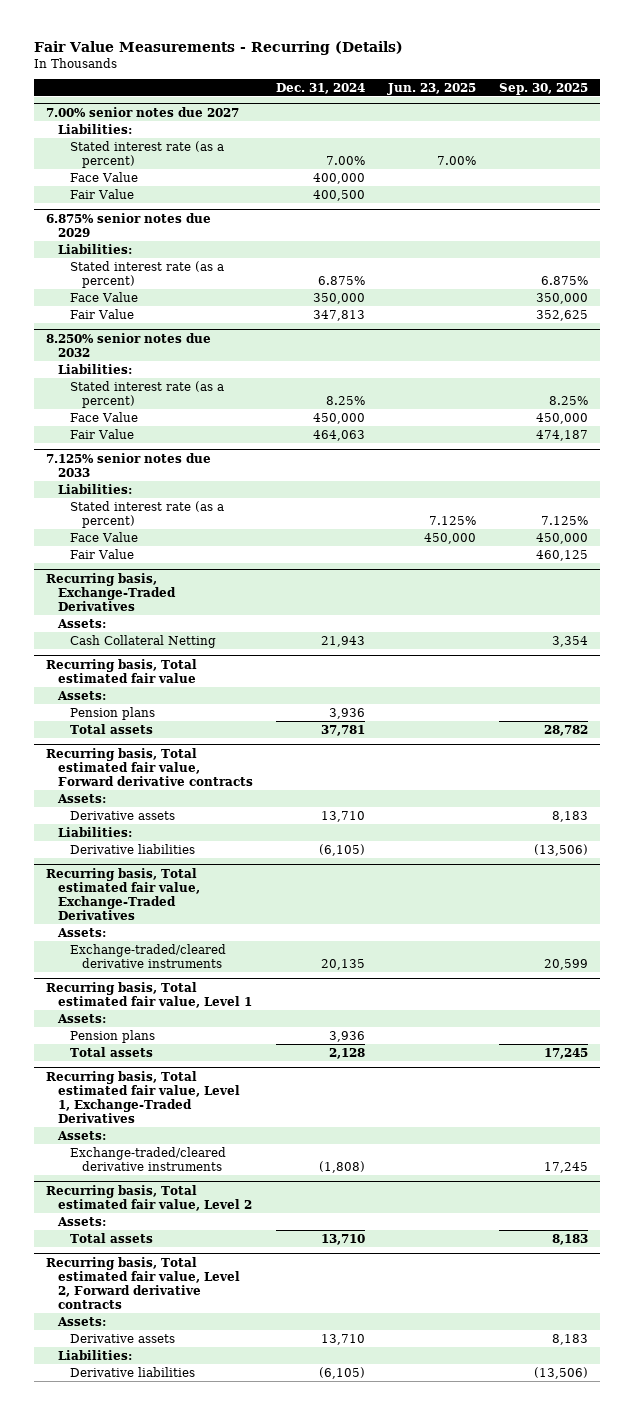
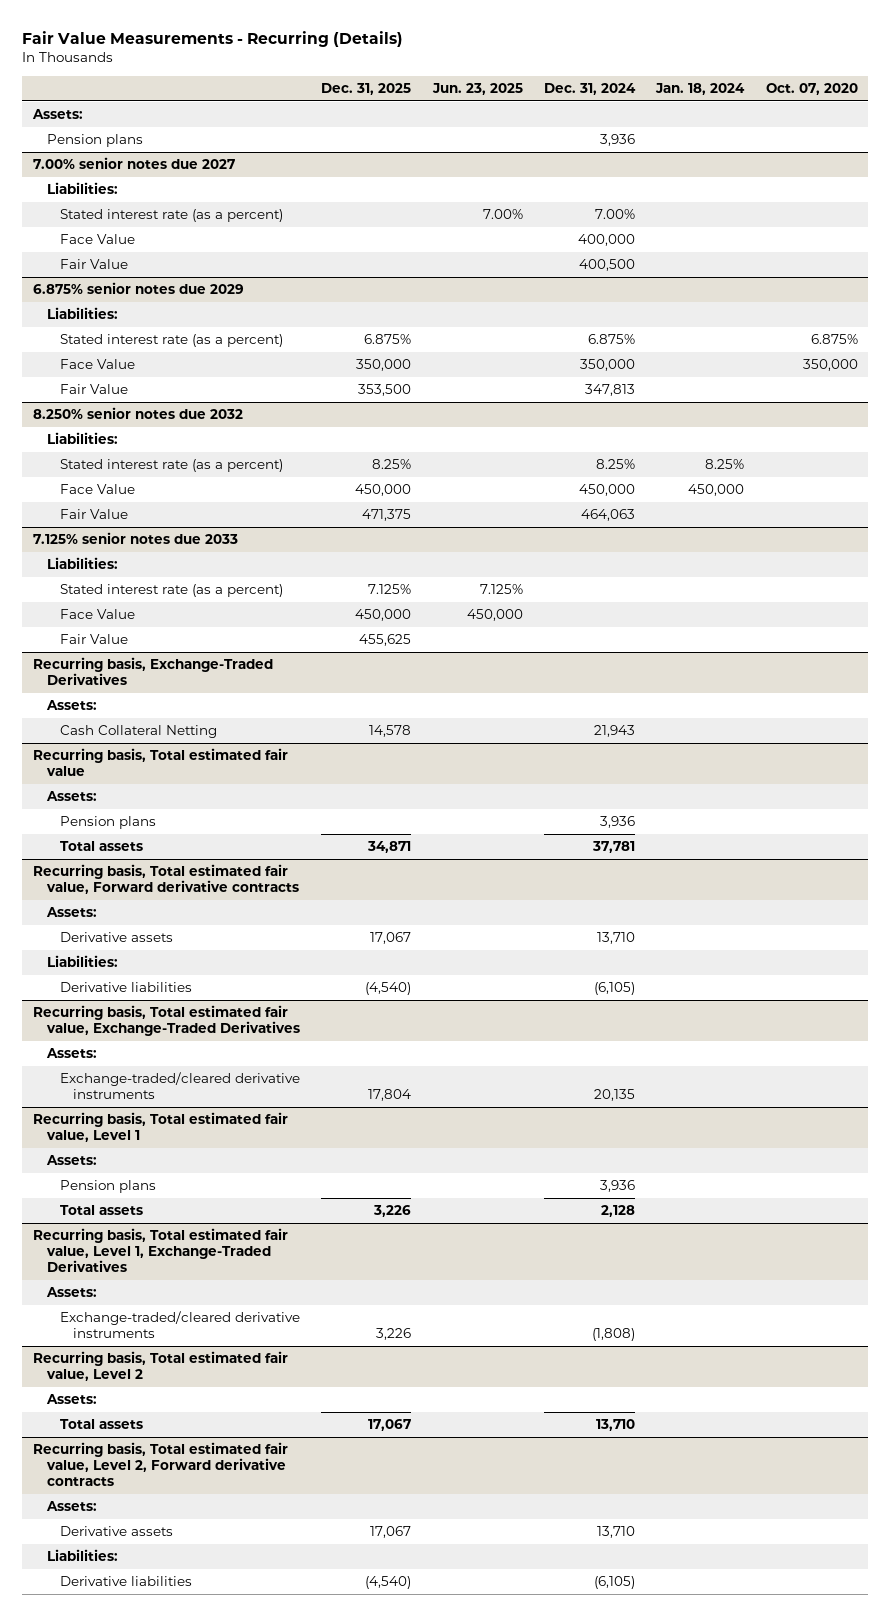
- | Dec. 31, 2024 | Jun. 23, 2025 | Sep. 30, 2025
+ | Dec. 31, 2025 | Jun. 23, 2025 | Dec. 31, 2024 | Jan. 18, 2024 | Oct. 07, 2020
+ Assets:
+ Pension plans | | | 3,936 | |

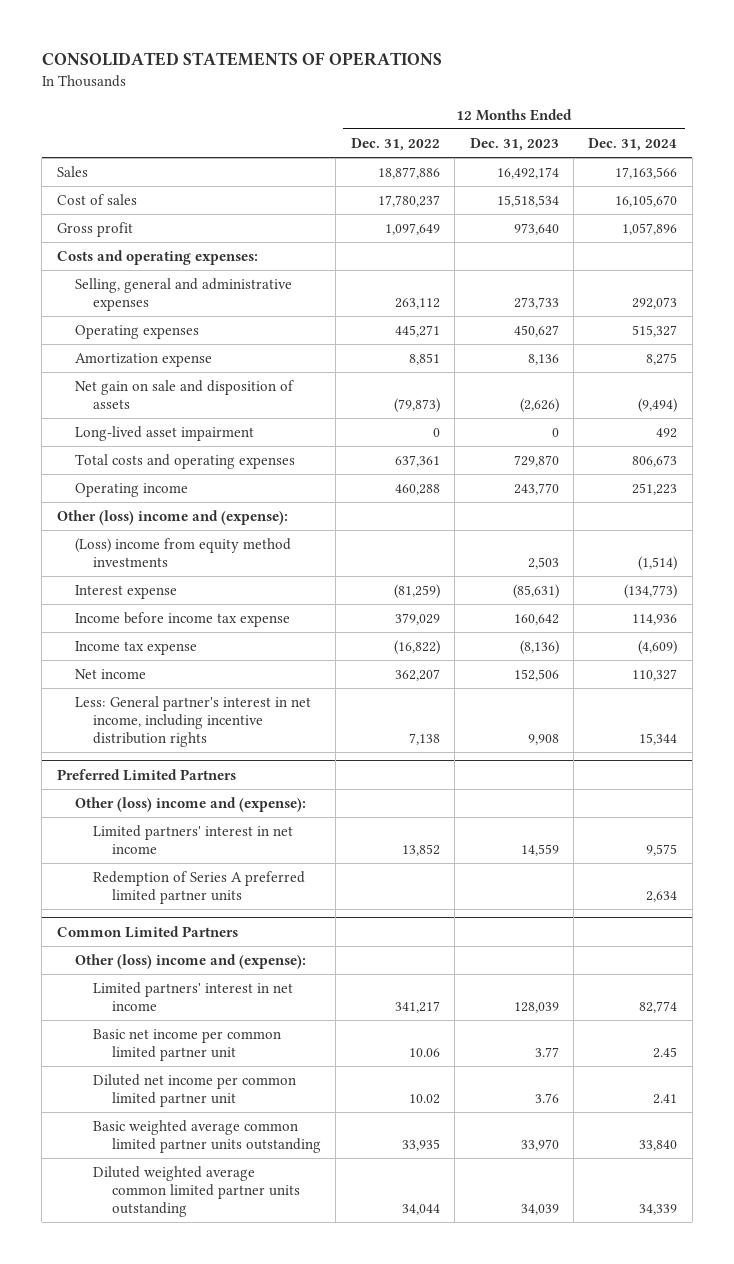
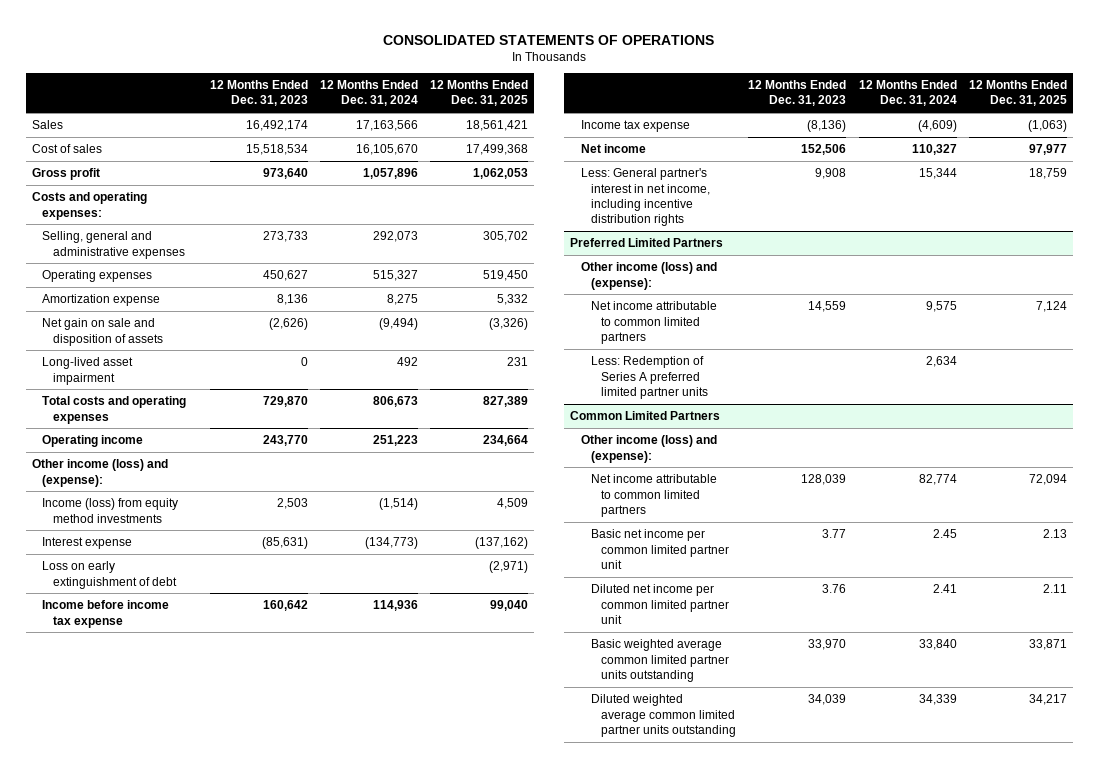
- | 12 Months Ended Dec. 31, 2022 | 12 Months Ended Dec. 31, 2023 | 12 Months Ended Dec. 31, 2024
+ | 12 Months Ended Dec. 31, 2023 | 12 Months Ended Dec. 31, 2024 | 12 Months Ended Dec. 31, 2025
- Other (loss) income and (expense):
- (Loss) income from equity method investments | | 2,503 | (1,514)
+ Other income (loss) and (expense):
+ Income (loss) from equity method investments | 2,503 | (1,514) | 4,509
+ Loss on early extinguishment of debt | | | (2,971)
@ Preferred Limited Partners
- Other (loss) income and (expense):
- Limited partners' interest in net income | 13,852 | 14,559 | 9,575
- Redemption of Series A preferred limited partner units | | | 2,634
+ Other income (loss) and (expense):
+ Net income attributable to common limited partners | 14,559 | 9,575 | 7,124
+ Less: Redemption of Series A preferred limited partner units | | 2,634 |
@ Common Limited Partners
- Other (loss) income and (expense):
- Limited partners' interest in net income | 341,217 | 128,039 | 82,774
+ Other income (loss) and (expense):
+ Net income attributable to common limited partners | 128,039 | 82,774 | 72,094

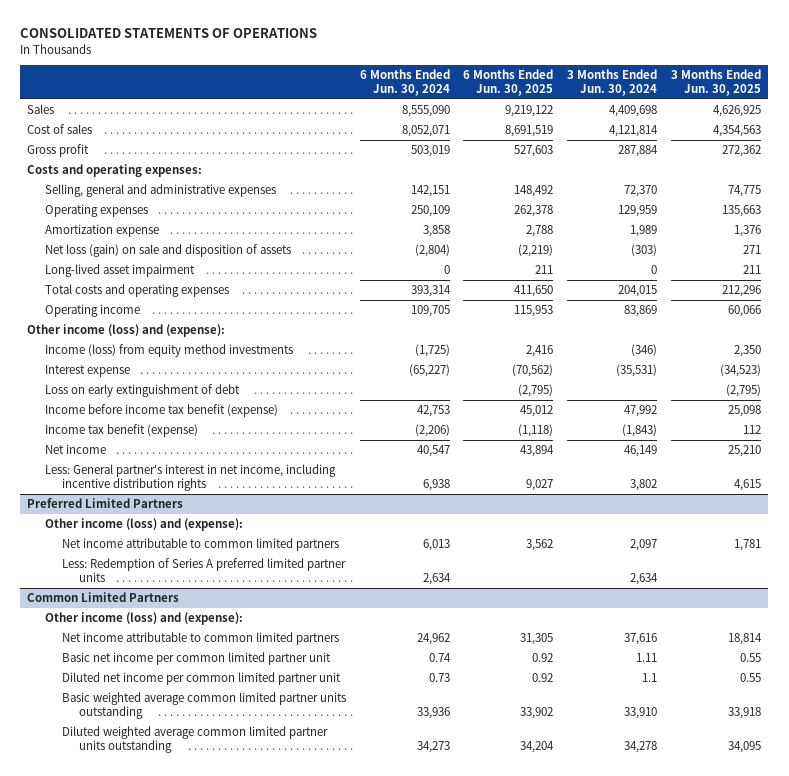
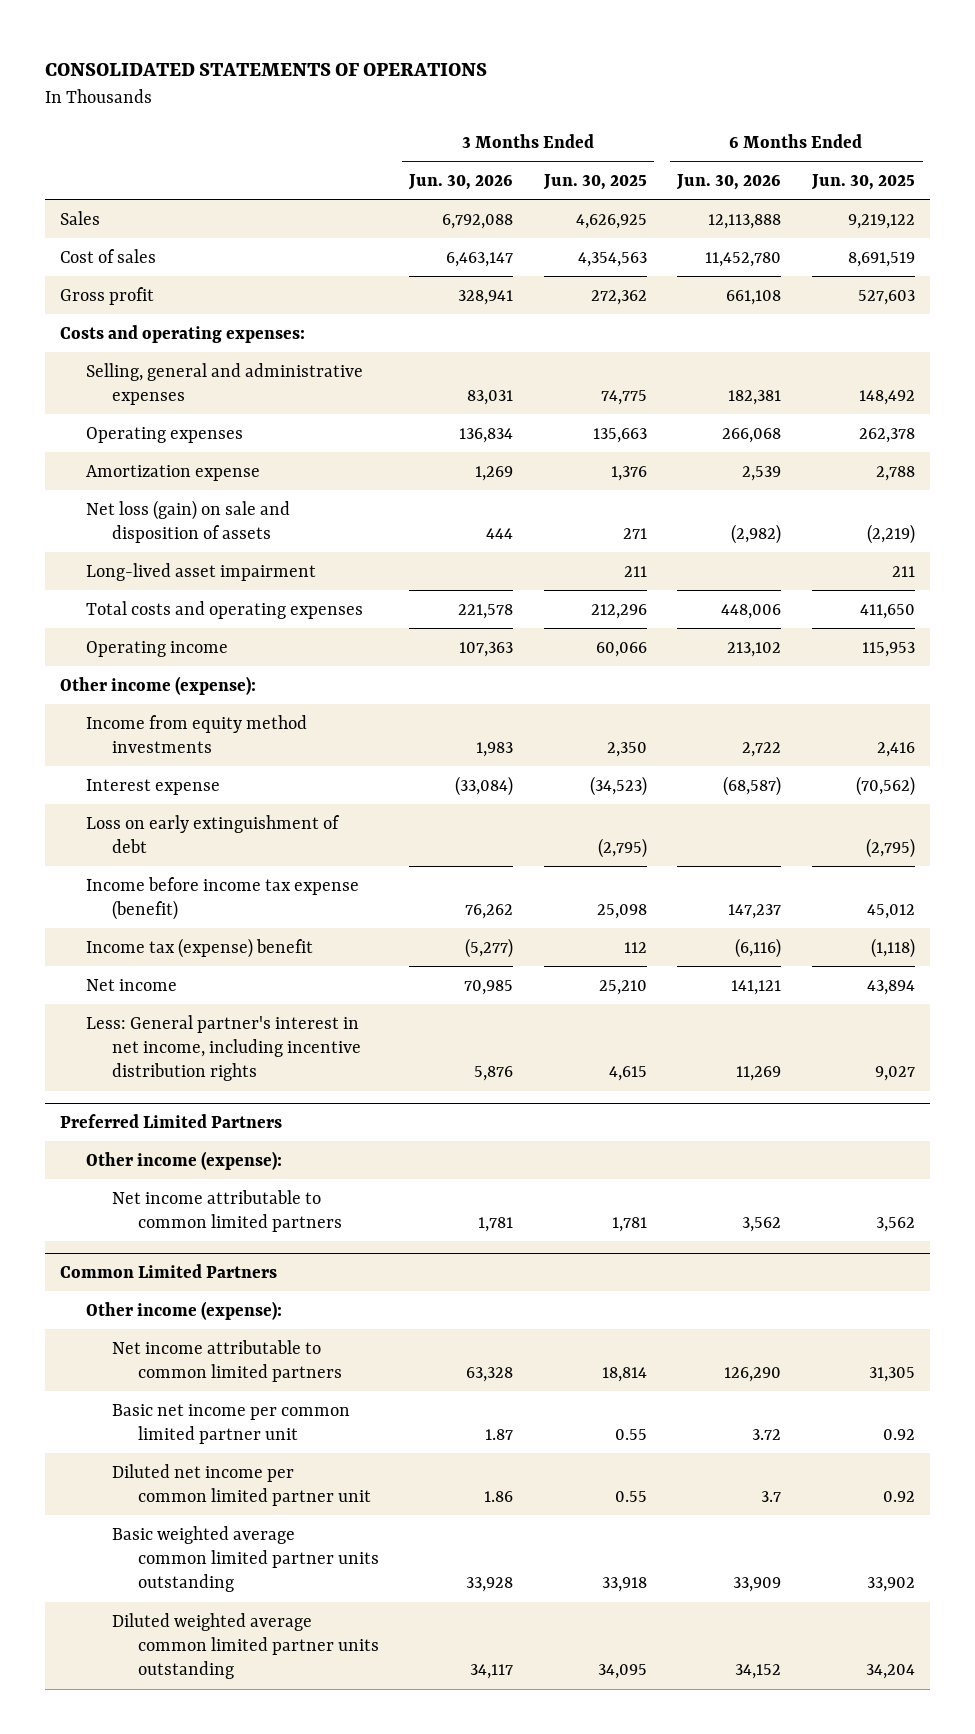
- | 6 Months Ended Jun. 30, 2024 | 6 Months Ended Jun. 30, 2025 | 3 Months Ended Jun. 30, 2024 | 3 Months Ended Jun. 30, 2025
+ | 3 Months Ended Jun. 30, 2026 | 3 Months Ended Jun. 30, 2025 | 6 Months Ended Jun. 30, 2026 | 6 Months Ended Jun. 30, 2025
- Other income (loss) and (expense):
- Income (loss) from equity method investments | (1,725) | 2,416 | (346) | 2,350
+ Other income (expense):
+ Income from equity method investments | 1,983 | 2,350 | 2,722 | 2,416
- Income before income tax benefit (expense) | 42,753 | 45,012 | 47,992 | 25,098
- Income tax benefit (expense) | (2,206) | (1,118) | (1,843) | 112
+ Income before income tax expense (benefit) | 76,262 | 25,098 | 147,237 | 45,012
+ Income tax (expense) benefit | (5,277) | 112 | (6,116) | (1,118)
@ Preferred Limited Partners
- Other income (loss) and (expense):
+ Other income (expense):
- Less: Redemption of Series A preferred limited partner units | 2,634 | | 2,634 |
@ Common Limited Partners
- Other income (loss) and (expense):
+ Other income (expense):

